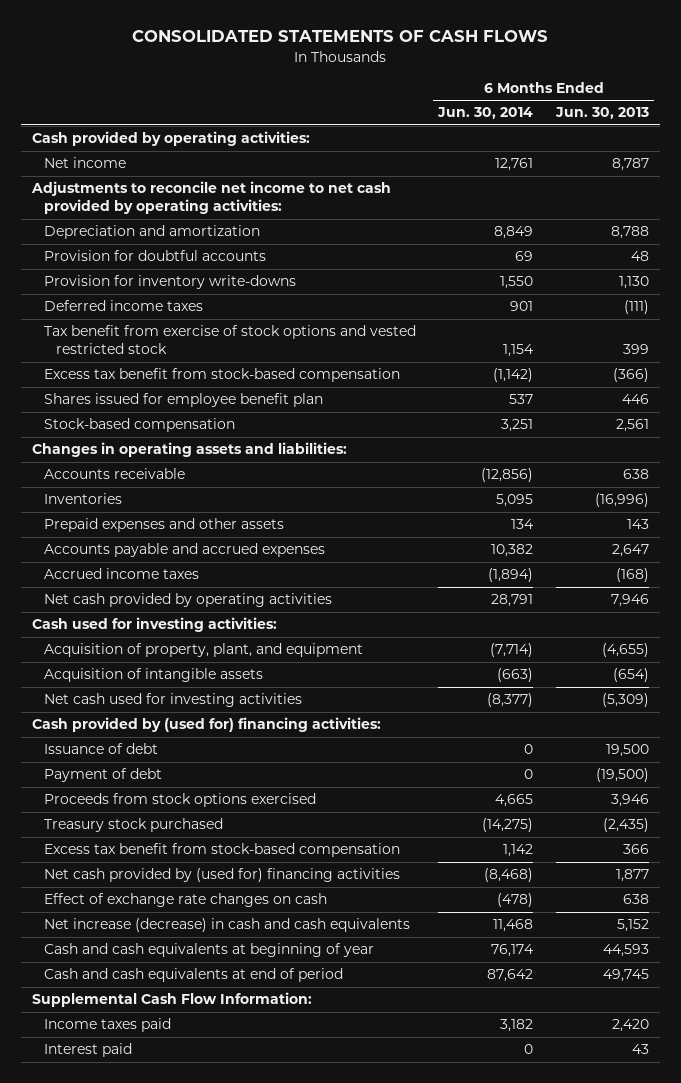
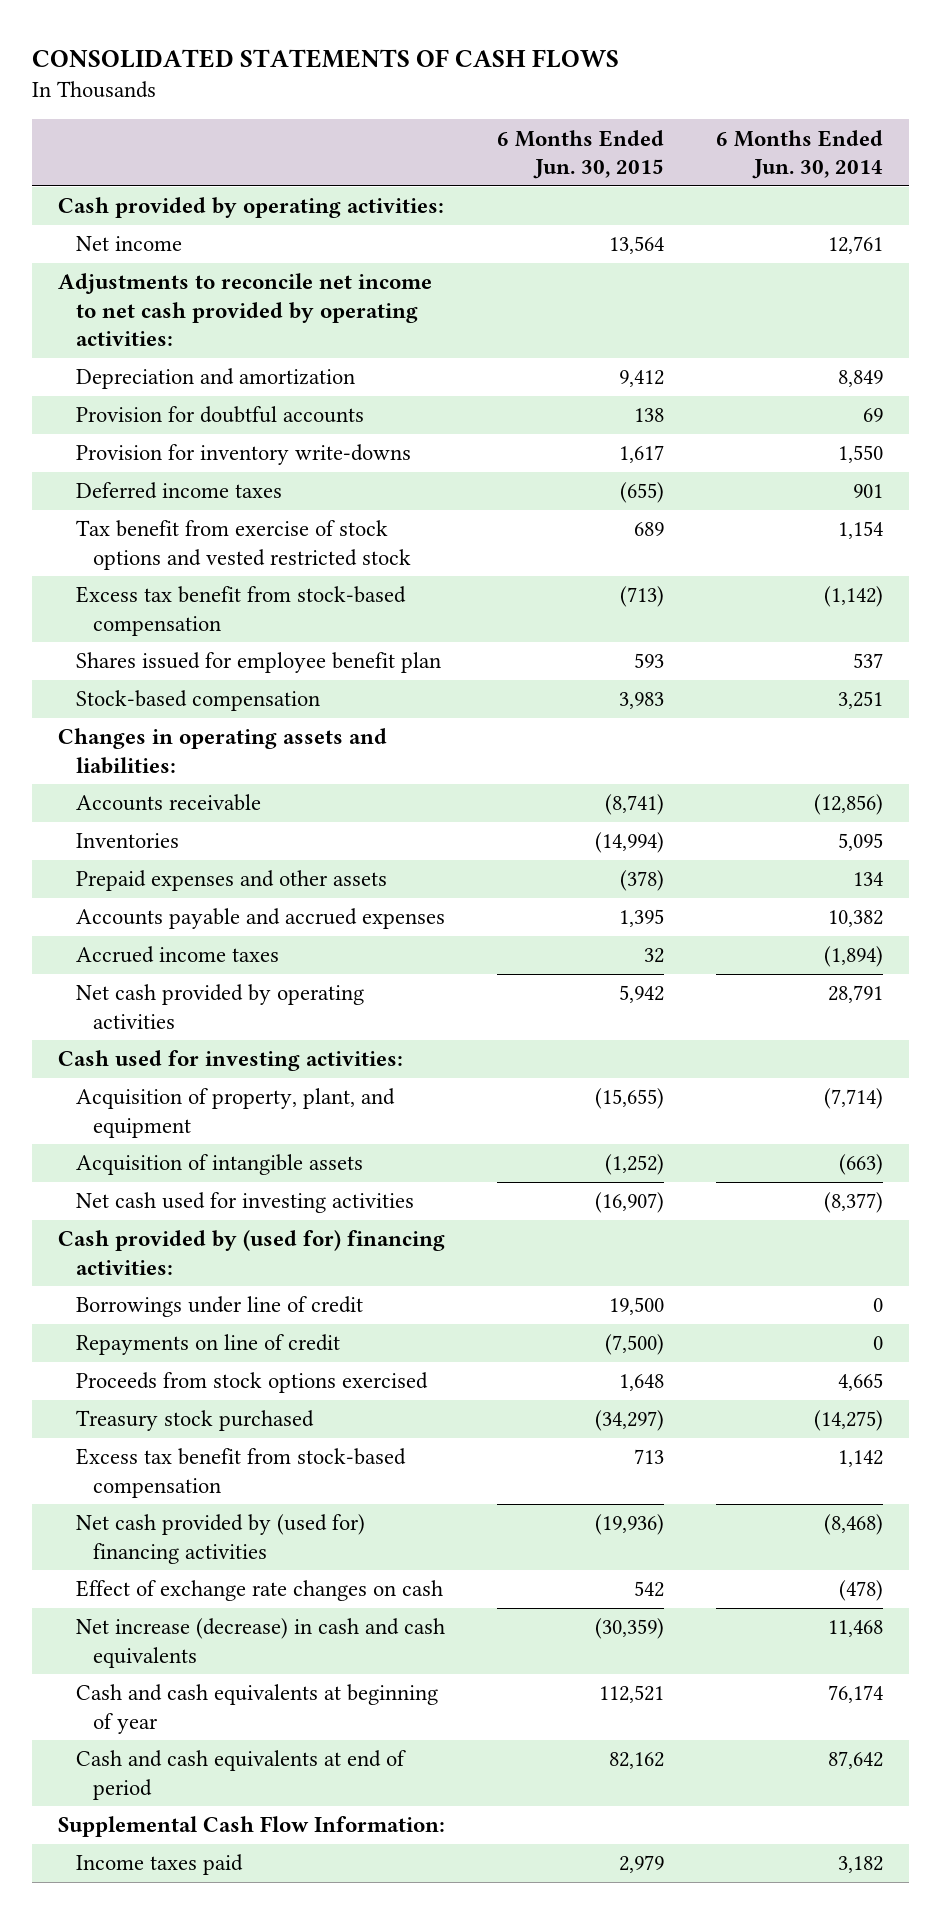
- | 6 Months Ended Jun. 30, 2014 | 6 Months Ended Jun. 30, 2013
+ | 6 Months Ended Jun. 30, 2015 | 6 Months Ended Jun. 30, 2014
- Issuance of debt | 0 | 19,500
- Payment of debt | 0 | (19,500)
+ Borrowings under line of credit | 19,500 | 0
+ Repayments on line of credit | (7,500) | 0
- Interest paid | 0 | 43

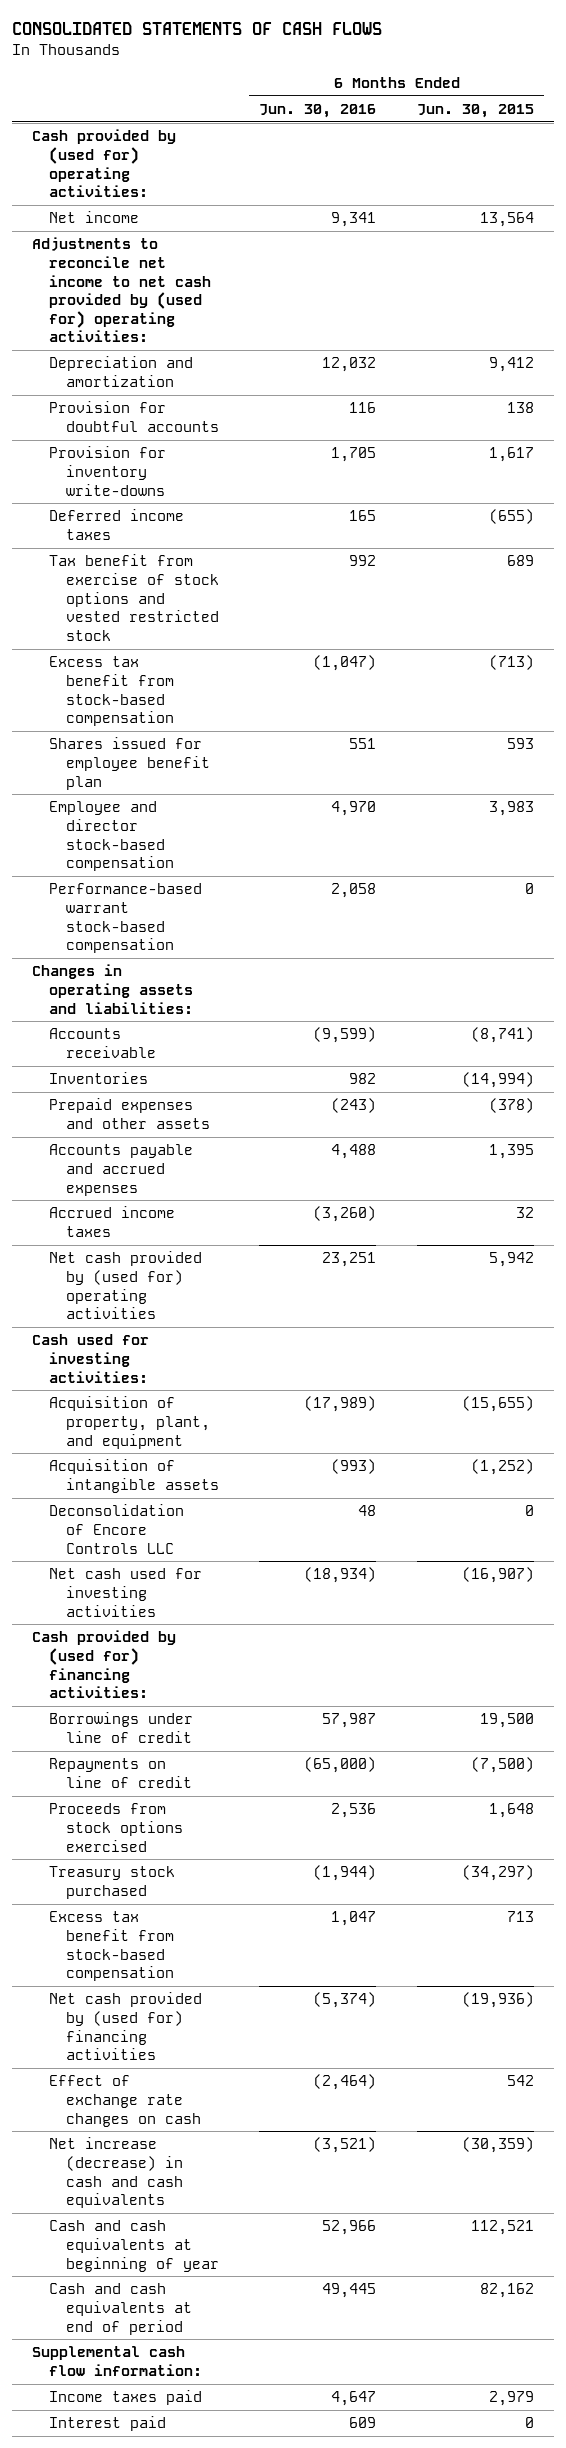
- | 6 Months Ended Jun. 30, 2015 | 6 Months Ended Jun. 30, 2014
+ | 6 Months Ended Jun. 30, 2016 | 6 Months Ended Jun. 30, 2015
- Cash provided by operating activities:
+ Cash provided by (used for) operating activities:
- Adjustments to reconcile net income to net cash provided by operating activities:
+ Adjustments to reconcile net income to net cash provided by (used for) operating activities:
- Stock-based compensation | 3,983 | 3,251
+ Employee and director stock-based compensation | 4,970 | 3,983
+ Performance-based warrant stock-based compensation | 2,058 | 0
- Net cash provided by operating activities | 5,942 | 28,791
+ Net cash provided by (used for) operating activities | 23,251 | 5,942
+ Deconsolidation of Encore Controls LLC | 48 | 0
- Supplemental Cash Flow Information:
+ Supplemental cash flow information:
+ Interest paid | 609 | 0

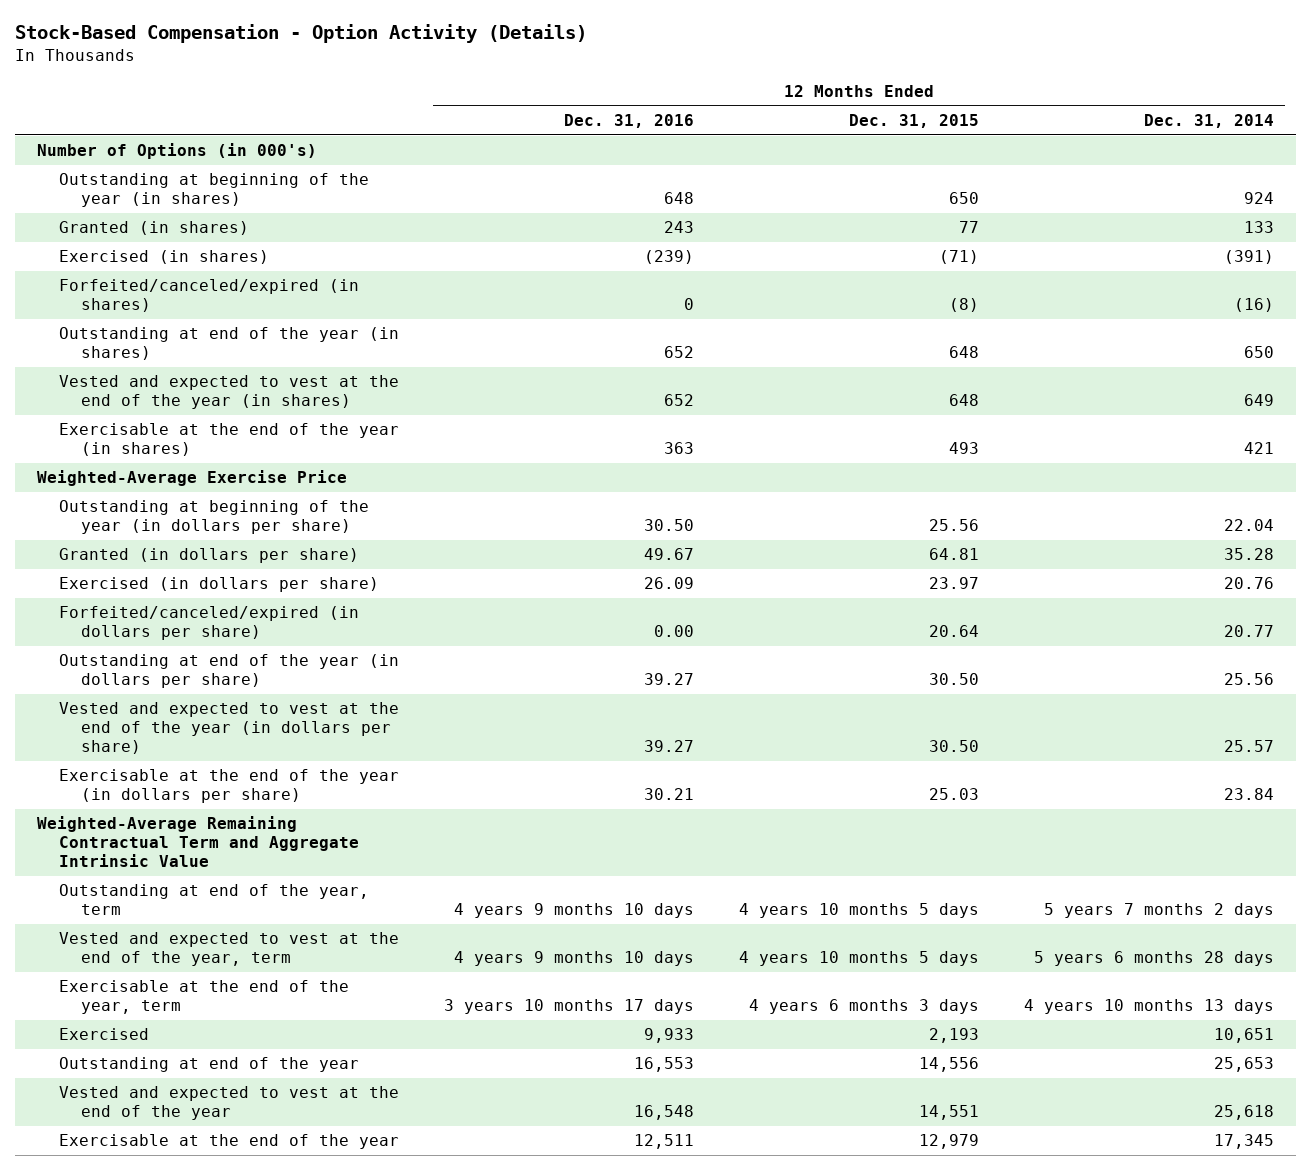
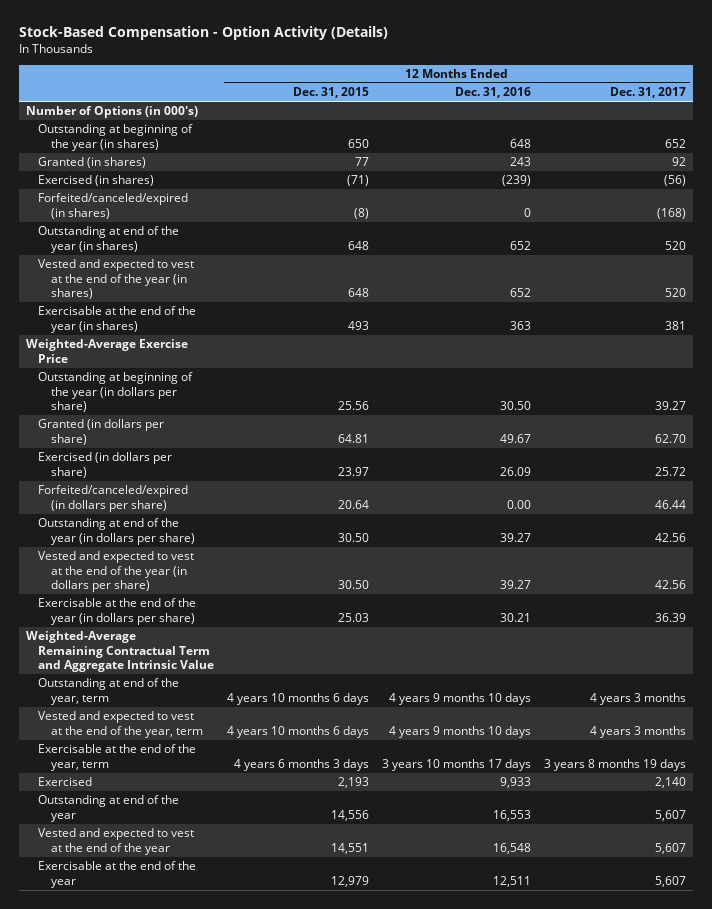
- | 12 Months Ended Dec. 31, 2016 | 12 Months Ended Dec. 31, 2015 | 12 Months Ended Dec. 31, 2014
+ | 12 Months Ended Dec. 31, 2015 | 12 Months Ended Dec. 31, 2016 | 12 Months Ended Dec. 31, 2017
- Outstanding at end of the year, term | 4 years 9 months 10 days | 4 years 10 months 5 days | 5 years 7 months 2 days
- Vested and expected to vest at the end of the year, term | 4 years 9 months 10 days | 4 years 10 months 5 days | 5 years 6 months 28 days
+ Outstanding at end of the year, term | 4 years 10 months 6 days | 4 years 9 months 10 days | 4 years 3 months
+ Vested and expected to vest at the end of the year, term | 4 years 10 months 6 days | 4 years 9 months 10 days | 4 years 3 months

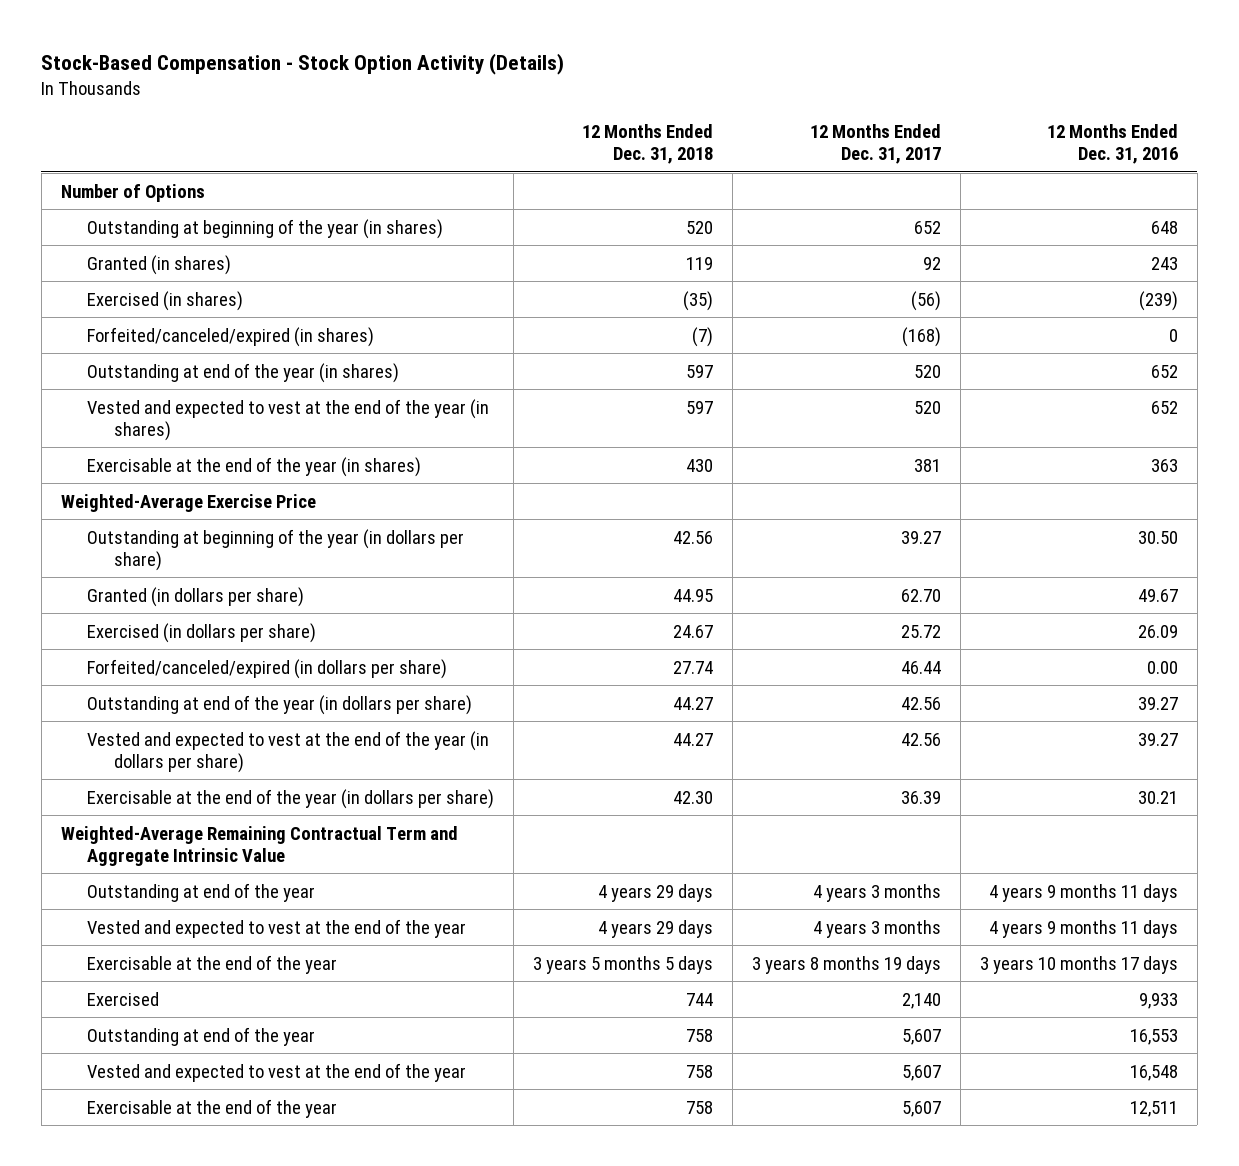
- Stock-Based Compensation - Option Activity (Details)
+ Stock-Based Compensation - Stock Option Activity (Details)
- | 12 Months Ended Dec. 31, 2015 | 12 Months Ended Dec. 31, 2016 | 12 Months Ended Dec. 31, 2017
+ | 12 Months Ended Dec. 31, 2018 | 12 Months Ended Dec. 31, 2017 | 12 Months Ended Dec. 31, 2016
- Number of Options (in 000's)
+ Number of Options
- Outstanding at end of the year, term | 4 years 10 months 6 days | 4 years 9 months 10 days | 4 years 3 months
- Vested and expected to vest at the end of the year, term | 4 years 10 months 6 days | 4 years 9 months 10 days | 4 years 3 months
- Exercisable at the end of the year, term | 4 years 6 months 3 days | 3 years 10 months 17 days | 3 years 8 months 19 days
+ Outstanding at end of the year | 4 years 29 days | 4 years 3 months | 4 years 9 months 11 days
+ Vested and expected to vest at the end of the year | 4 years 29 days | 4 years 3 months | 4 years 9 months 11 days
+ Exercisable at the end of the year | 3 years 5 months 5 days | 3 years 8 months 19 days | 3 years 10 months 17 days

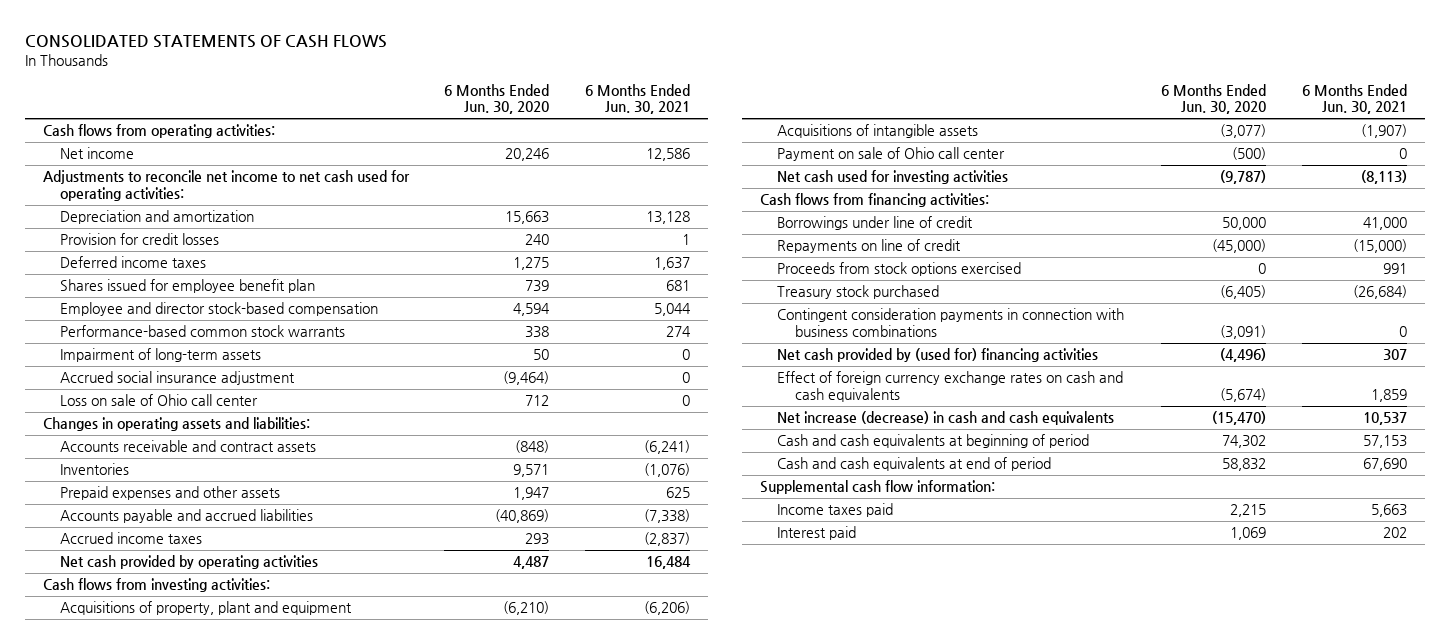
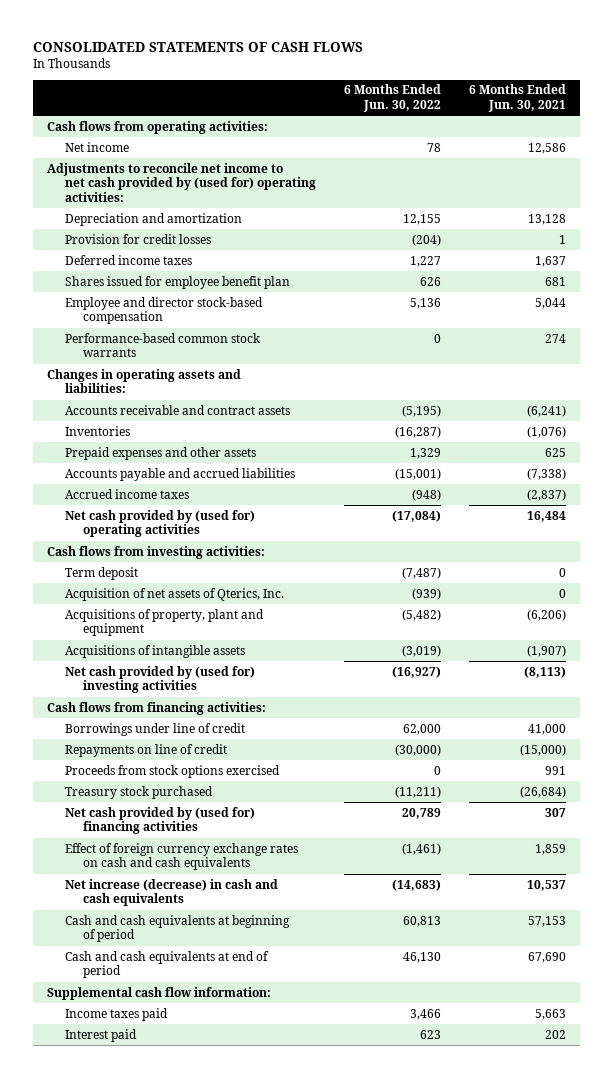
- | 6 Months Ended Jun. 30, 2020 | 6 Months Ended Jun. 30, 2021
+ | 6 Months Ended Jun. 30, 2022 | 6 Months Ended Jun. 30, 2021
- Adjustments to reconcile net income to net cash used for operating activities:
+ Adjustments to reconcile net income to net cash provided by (used for) operating activities:
- Impairment of long-term assets | 50 | 0
- Accrued social insurance adjustment | (9,464) | 0
- Loss on sale of Ohio call center | 712 | 0
- Net cash provided by operating activities | 4,487 | 16,484
+ Net cash provided by (used for) operating activities | (17,084) | 16,484
+ Term deposit | (7,487) | 0
+ Acquisition of net assets of Qterics, Inc. | (939) | 0
- Payment on sale of Ohio call center | (500) | 0
- Net cash used for investing activities | (9,787) | (8,113)
+ Net cash provided by (used for) investing activities | (16,927) | (8,113)
- Contingent consideration payments in connection with business combinations | (3,091) | 0

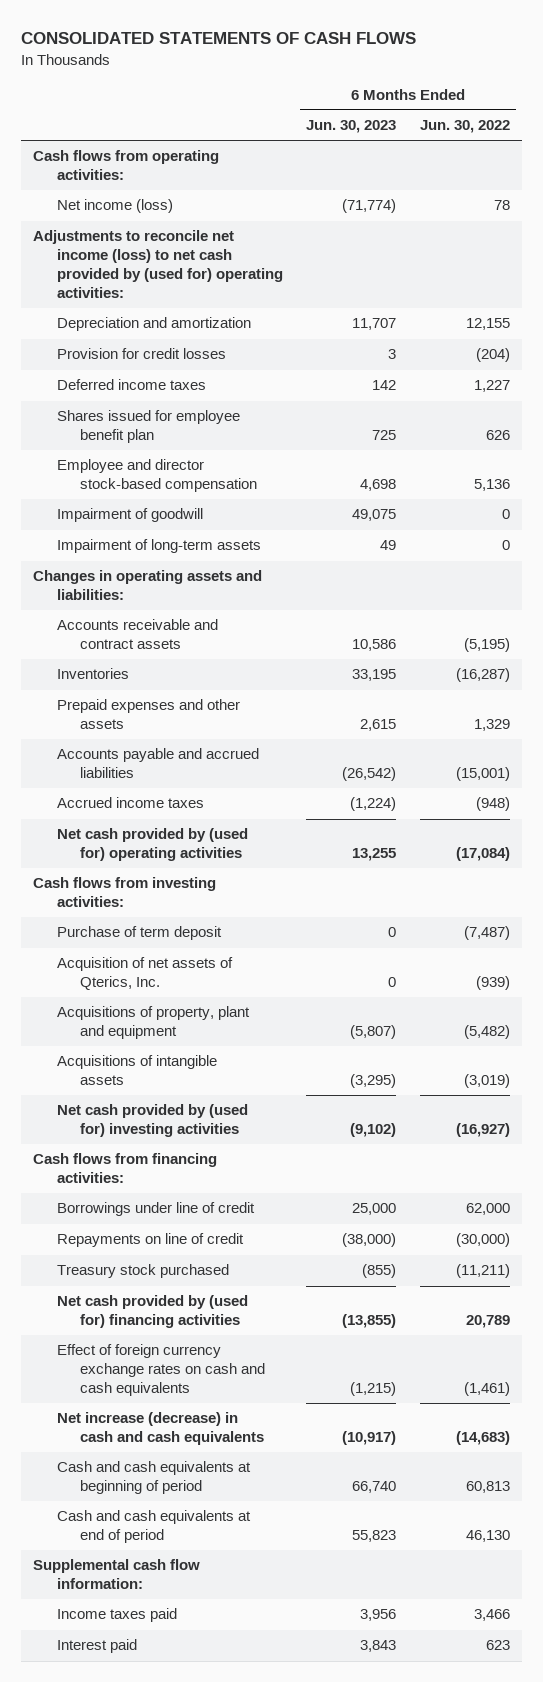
- | 6 Months Ended Jun. 30, 2022 | 6 Months Ended Jun. 30, 2021
+ | 6 Months Ended Jun. 30, 2023 | 6 Months Ended Jun. 30, 2022
- Net income | 78 | 12,586
- Adjustments to reconcile net income to net cash provided by (used for) operating activities:
+ Net income (loss) | (71,774) | 78
+ Adjustments to reconcile net income (loss) to net cash provided by (used for) operating activities:
- Performance-based common stock warrants | 0 | 274
+ Impairment of goodwill | 49,075 | 0
+ Impairment of long-term assets | 49 | 0
- Term deposit | (7,487) | 0
+ Purchase of term deposit | 0 | (7,487)
- Proceeds from stock options exercised | 0 | 991

